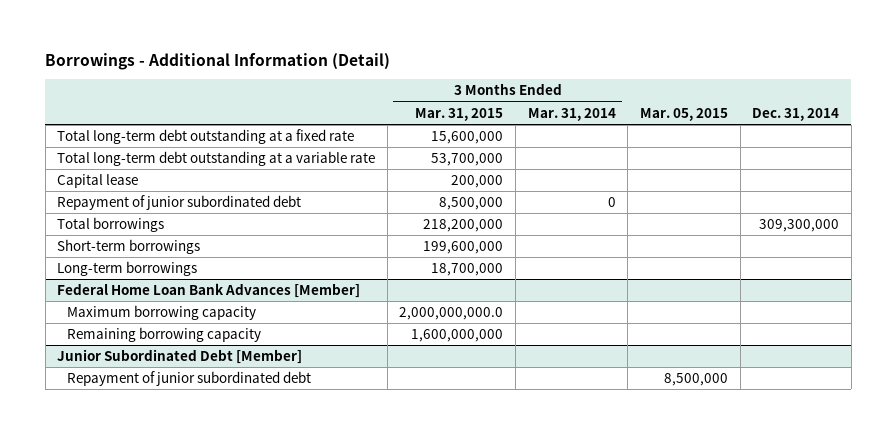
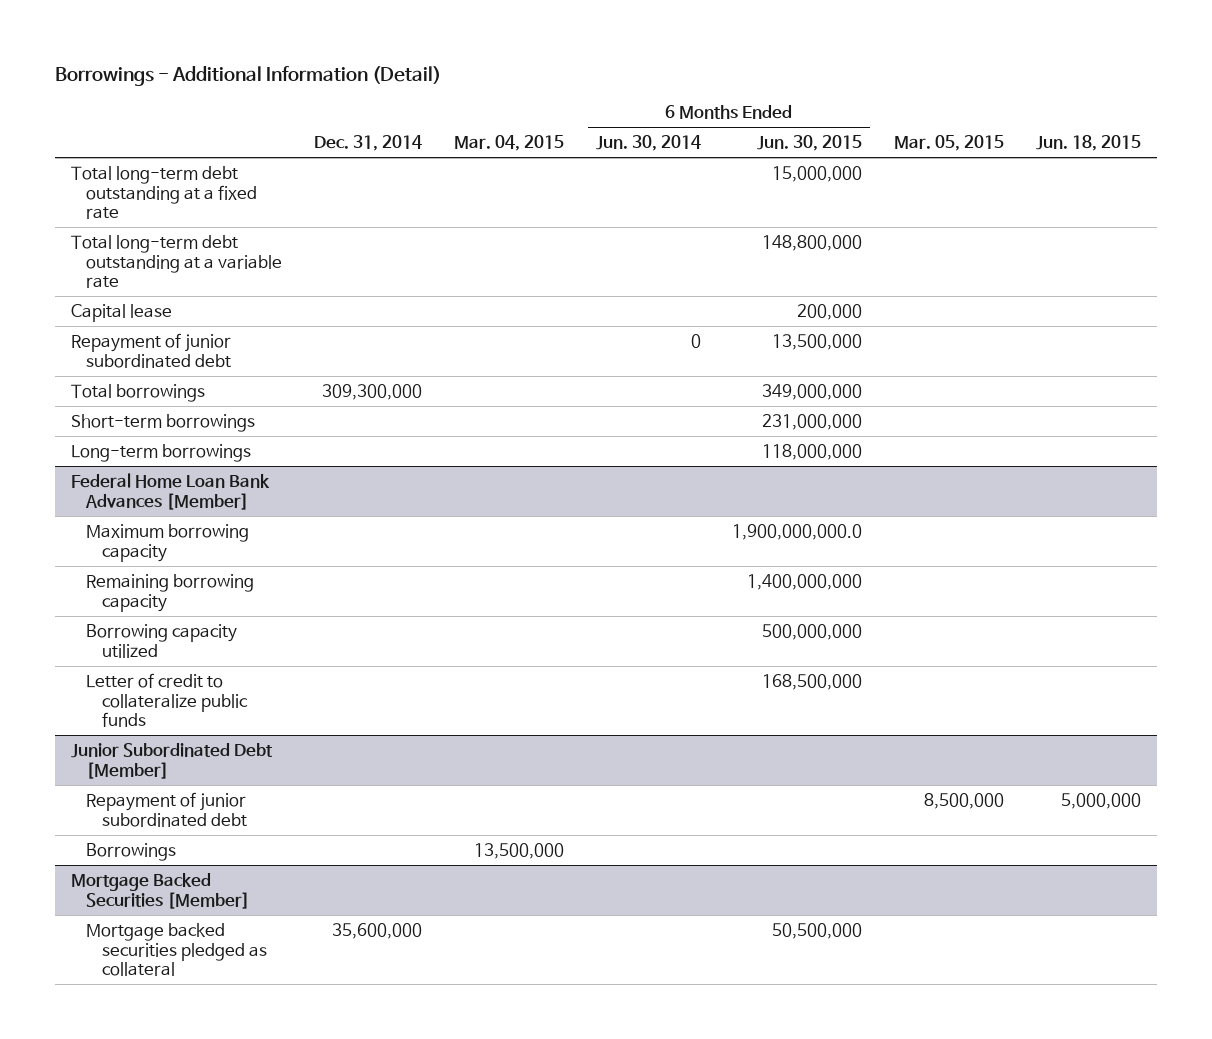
- | 3 Months Ended Mar. 31, 2015 | 3 Months Ended Mar. 31, 2014 | Mar. 05, 2015 | Dec. 31, 2014
+ | Dec. 31, 2014 | Mar. 04, 2015 | 6 Months Ended Jun. 30, 2014 | 6 Months Ended Jun. 30, 2015 | Mar. 05, 2015 | Jun. 18, 2015
@ Federal Home Loan Bank Advances [Member]
+ Borrowing capacity utilized | | | | 500,000,000 | |
+ Letter of credit to collateralize public funds | | | | 168,500,000 | |
@ Junior Subordinated Debt [Member]
+ Borrowings | | 13,500,000 | | | |
+ Mortgage Backed Securities [Member]
+ Mortgage backed securities pledged as collateral | 35,600,000 | | | 50,500,000 | |

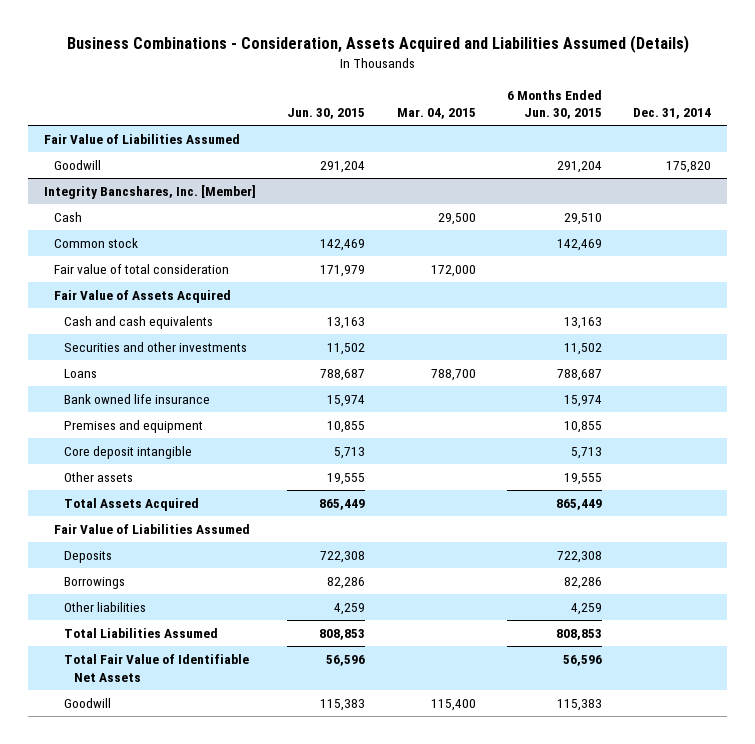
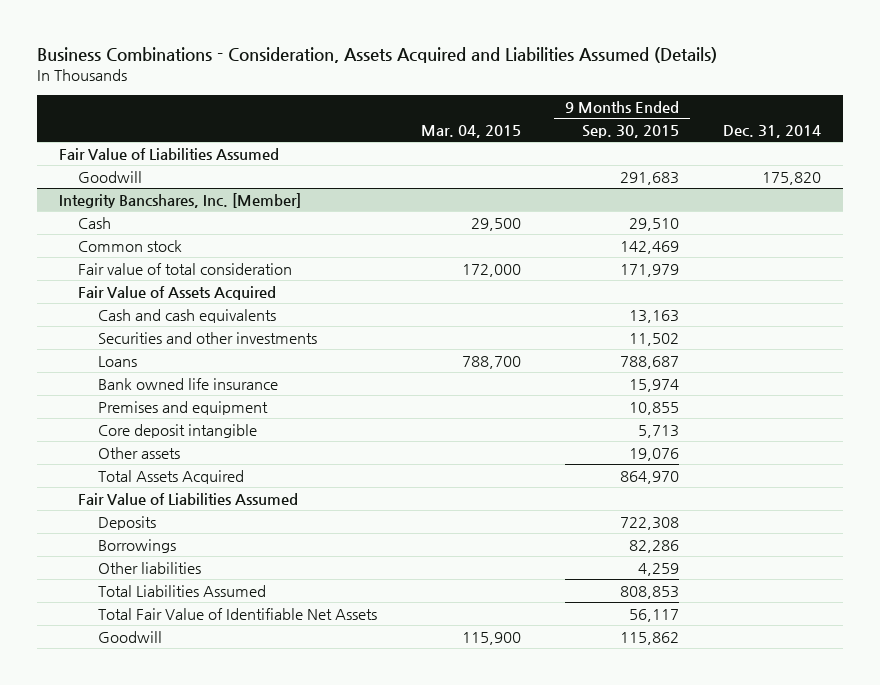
- | Jun. 30, 2015 | Mar. 04, 2015 | 6 Months Ended Jun. 30, 2015 | Dec. 31, 2014
+ | Mar. 04, 2015 | 9 Months Ended Sep. 30, 2015 | Dec. 31, 2014
@ Integrity Bancshares, Inc. [Member]
- Goodwill | 115,383 | 115,400 | 115,383 |
+ Goodwill | 115,900 | 115,862 |

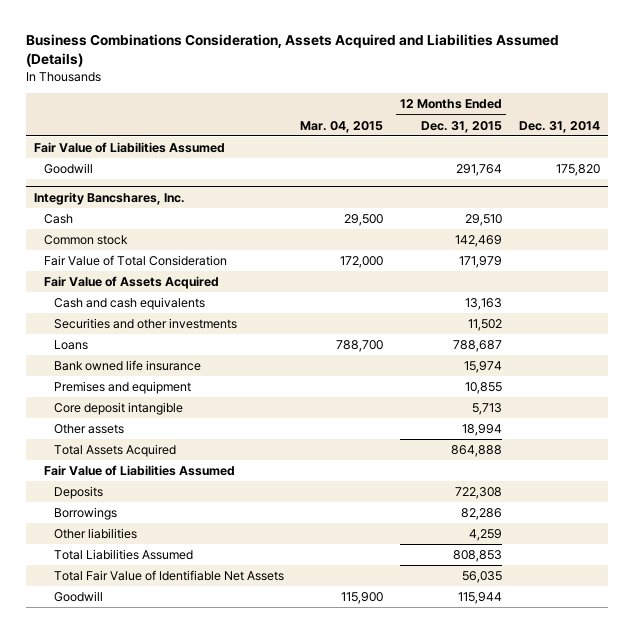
- Business Combinations - Consideration, Assets Acquired and Liabilities Assumed (Details)
+ Business Combinations Consideration, Assets Acquired and Liabilities Assumed (Details)
- | Mar. 04, 2015 | 9 Months Ended Sep. 30, 2015 | Dec. 31, 2014
+ | Mar. 04, 2015 | 12 Months Ended Dec. 31, 2015 | Dec. 31, 2014
- Integrity Bancshares, Inc. [Member]
+ Integrity Bancshares, Inc.
- Fair value of total consideration | 172,000 | 171,979 |
+ Fair Value of Total Consideration | 172,000 | 171,979 |

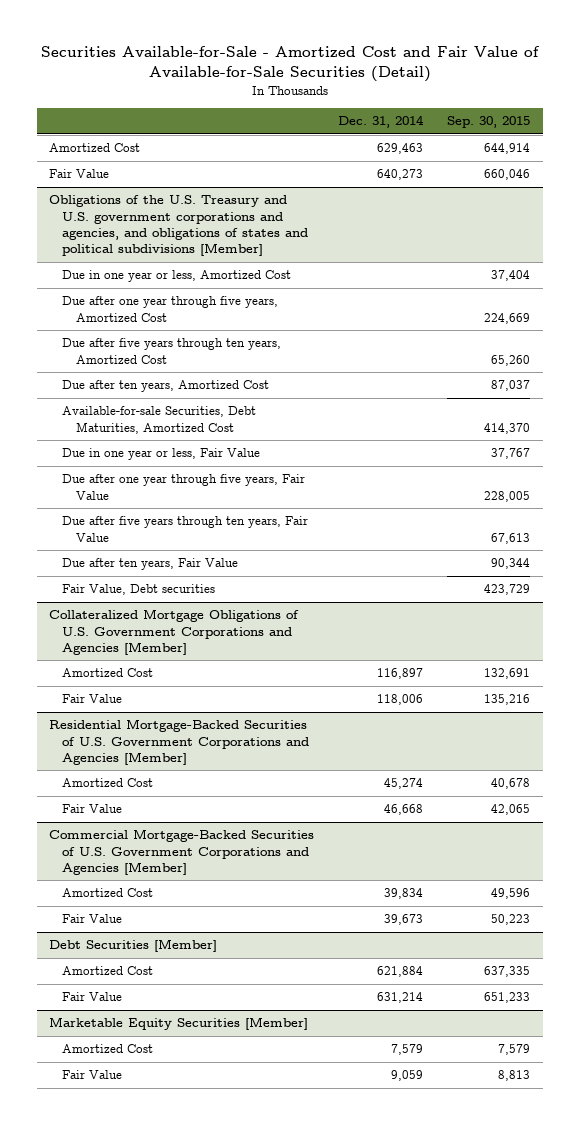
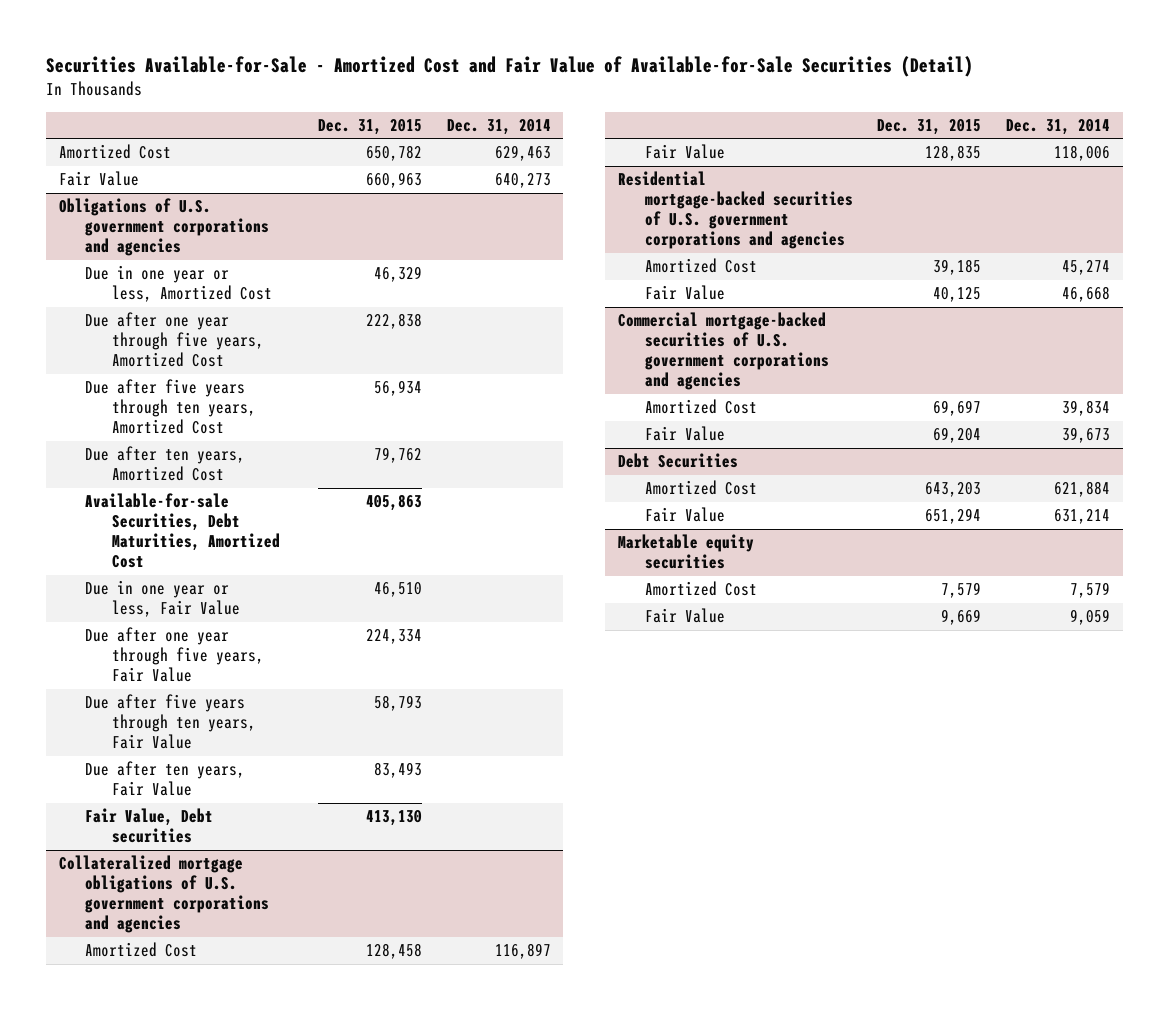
- | Dec. 31, 2014 | Sep. 30, 2015
+ | Dec. 31, 2015 | Dec. 31, 2014
- Obligations of the U.S. Treasury and U.S. government corporations and agencies, and obligations of states and political subdivisions [Member]
+ Obligations of U.S. government corporations and agencies
- Collateralized Mortgage Obligations of U.S. Government Corporations and Agencies [Member]
+ Collateralized mortgage obligations of U.S. government corporations and agencies
- Residential Mortgage-Backed Securities of U.S. Government Corporations and Agencies [Member]
+ Residential mortgage-backed securities of U.S. government corporations and agencies
- Commercial Mortgage-Backed Securities of U.S. Government Corporations and Agencies [Member]
+ Commercial mortgage-backed securities of U.S. government corporations and agencies
- Debt Securities [Member]
+ Debt Securities
- Marketable Equity Securities [Member]
+ Marketable equity securities

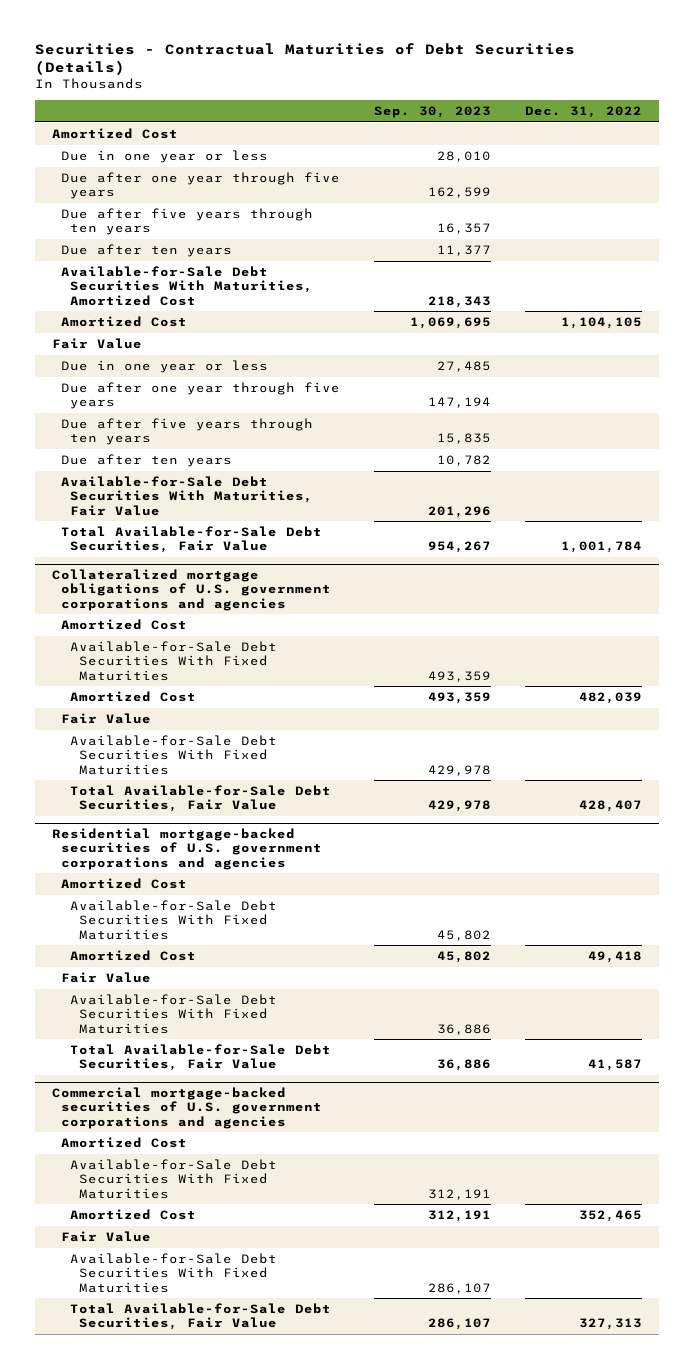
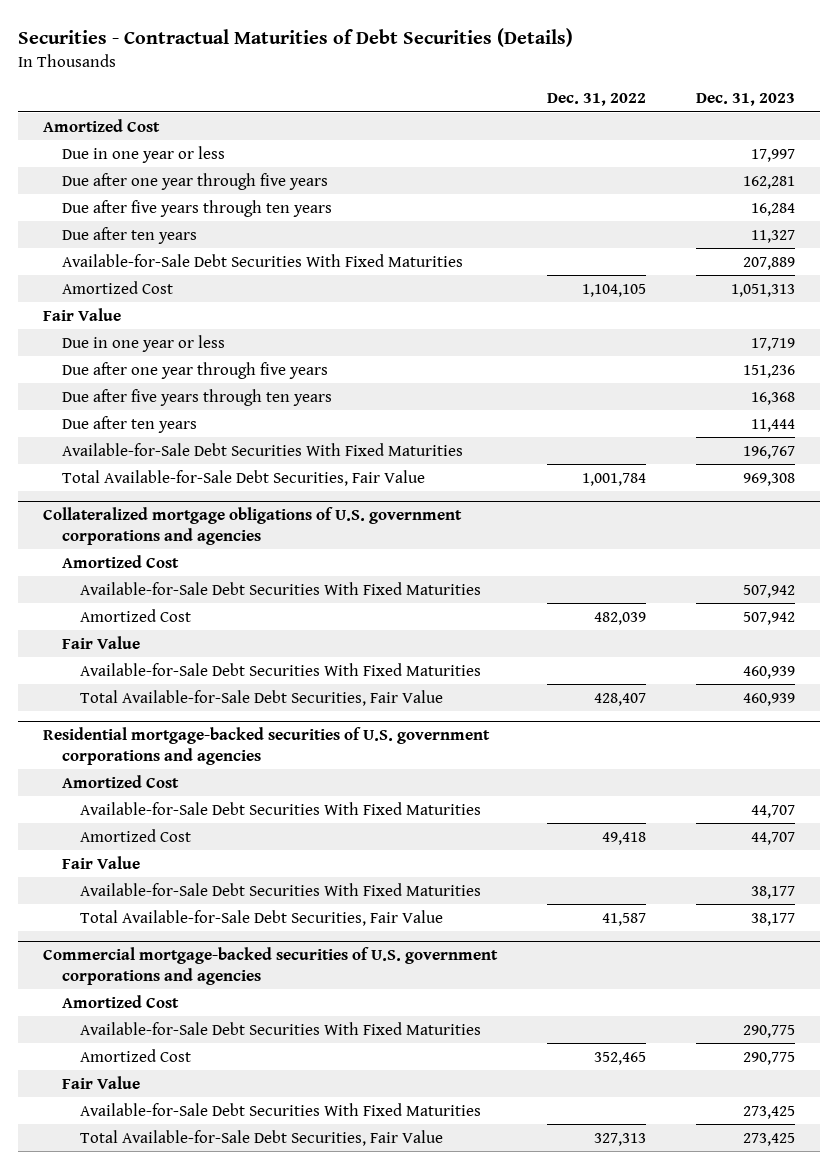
- | Sep. 30, 2023 | Dec. 31, 2022
+ | Dec. 31, 2022 | Dec. 31, 2023
- Available-for-Sale Debt Securities With Maturities, Amortized Cost | 218,343 |
+ Available-for-Sale Debt Securities With Fixed Maturities | | 207,889
- Available-for-Sale Debt Securities With Maturities, Fair Value | 201,296 |
+ Available-for-Sale Debt Securities With Fixed Maturities | | 196,767

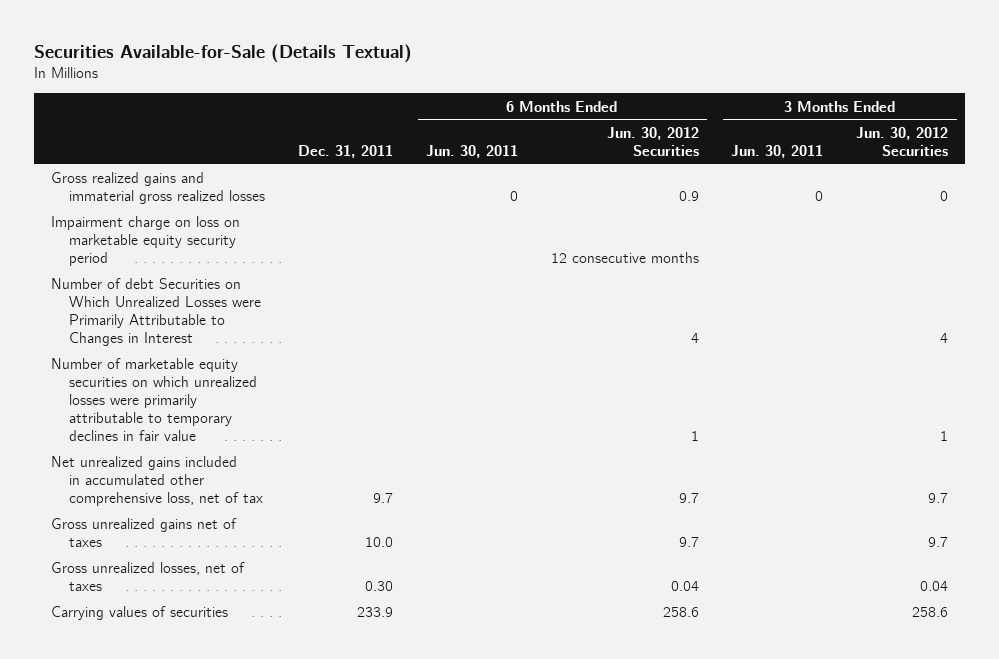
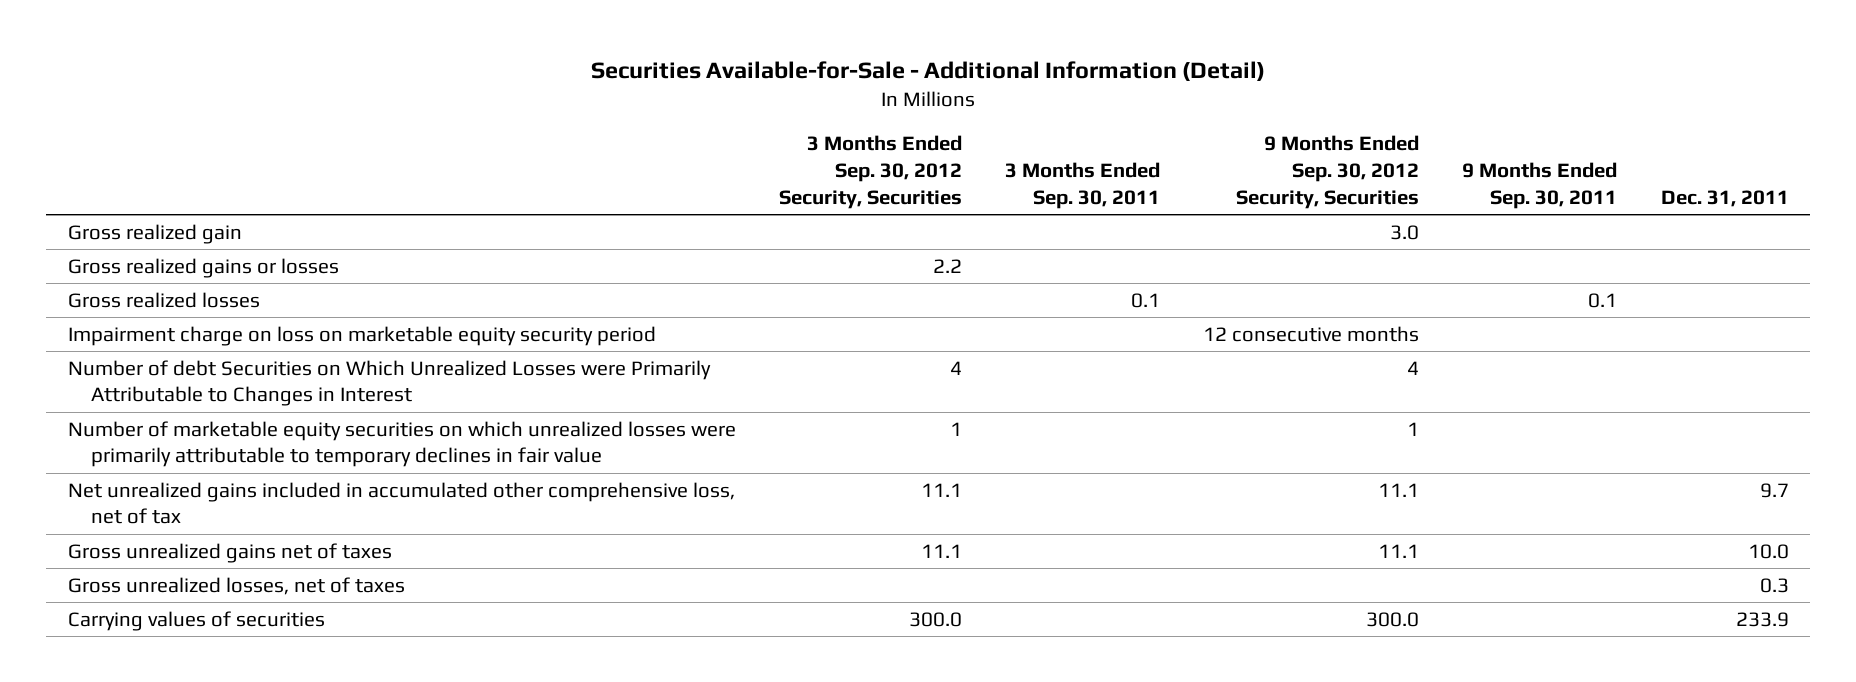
- Securities Available-for-Sale (Details Textual)
+ Securities Available-for-Sale - Additional Information (Detail)
- | Dec. 31, 2011 | 6 Months Ended Jun. 30, 2011 | 6 Months Ended Jun. 30, 2012 Securities | 3 Months Ended Jun. 30, 2011 | 3 Months Ended Jun. 30, 2012 Securities
+ | 3 Months Ended Sep. 30, 2012 Security, Securities | 3 Months Ended Sep. 30, 2011 | 9 Months Ended Sep. 30, 2012 Security, Securities | 9 Months Ended Sep. 30, 2011 | Dec. 31, 2011
- Gross realized gains and immaterial gross realized losses | | 0 | 0.9 | 0 | 0
+ Gross realized gain | | | 3.0 | |
+ Gross realized gains or losses | 2.2 | | | |
+ Gross realized losses | | 0.1 | | 0.1 |
- Gross unrealized losses, net of taxes | 0.30 | | 0.04 | | 0.04
+ Gross unrealized losses, net of taxes | | | | | 0.3

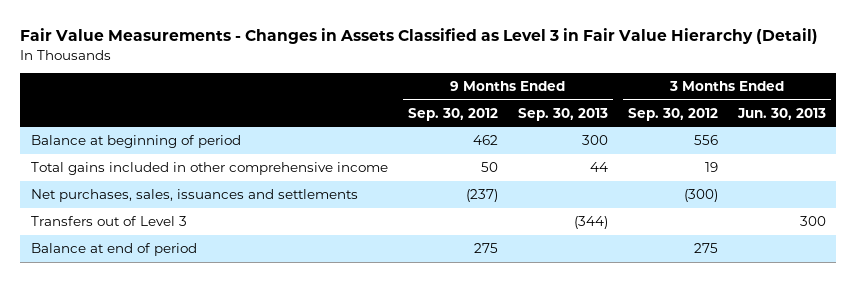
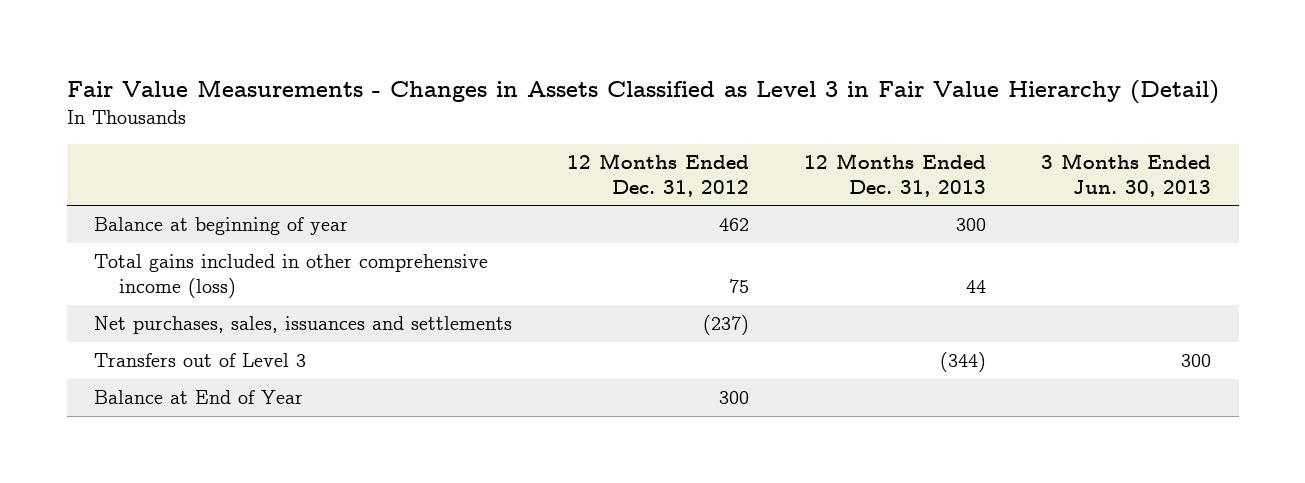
- | 9 Months Ended Sep. 30, 2012 | 9 Months Ended Sep. 30, 2013 | 3 Months Ended Sep. 30, 2012 | 3 Months Ended Jun. 30, 2013
+ | 12 Months Ended Dec. 31, 2012 | 12 Months Ended Dec. 31, 2013 | 3 Months Ended Jun. 30, 2013
- Balance at beginning of period | 462 | 300 | 556 |
- Total gains included in other comprehensive income | 50 | 44 | 19 |
+ Balance at beginning of year | 462 | 300 |
+ Total gains included in other comprehensive income (loss) | 75 | 44 |
- Balance at end of period | 275 | | 275 |
+ Balance at End of Year | 300 | |

